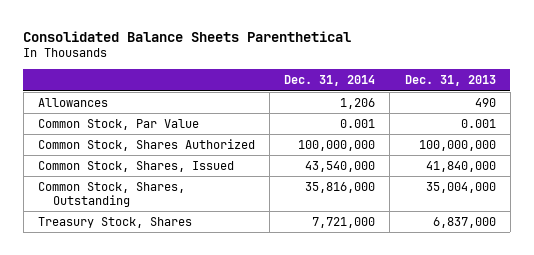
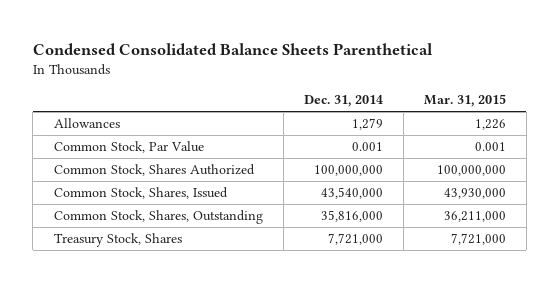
- Consolidated Balance Sheets Parenthetical
+ Condensed Consolidated Balance Sheets Parenthetical
- | Dec. 31, 2014 | Dec. 31, 2013
+ | Dec. 31, 2014 | Mar. 31, 2015
- Allowances | 1,206 | 490
+ Allowances | 1,279 | 1,226

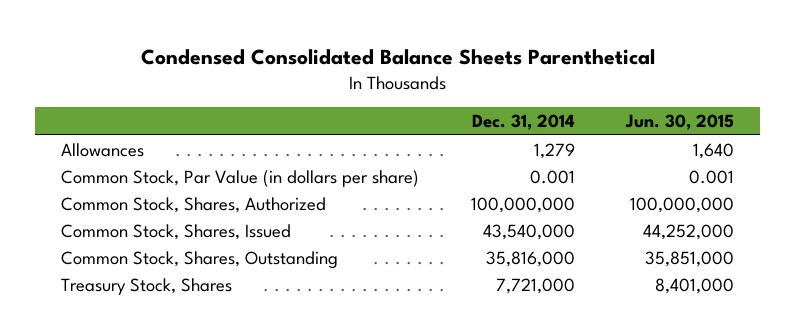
- | Dec. 31, 2014 | Mar. 31, 2015
+ | Dec. 31, 2014 | Jun. 30, 2015
- Common Stock, Par Value | 0.001 | 0.001
- Common Stock, Shares Authorized | 100,000,000 | 100,000,000
+ Common Stock, Par Value (in dollars per share) | 0.001 | 0.001
+ Common Stock, Shares, Authorized | 100,000,000 | 100,000,000

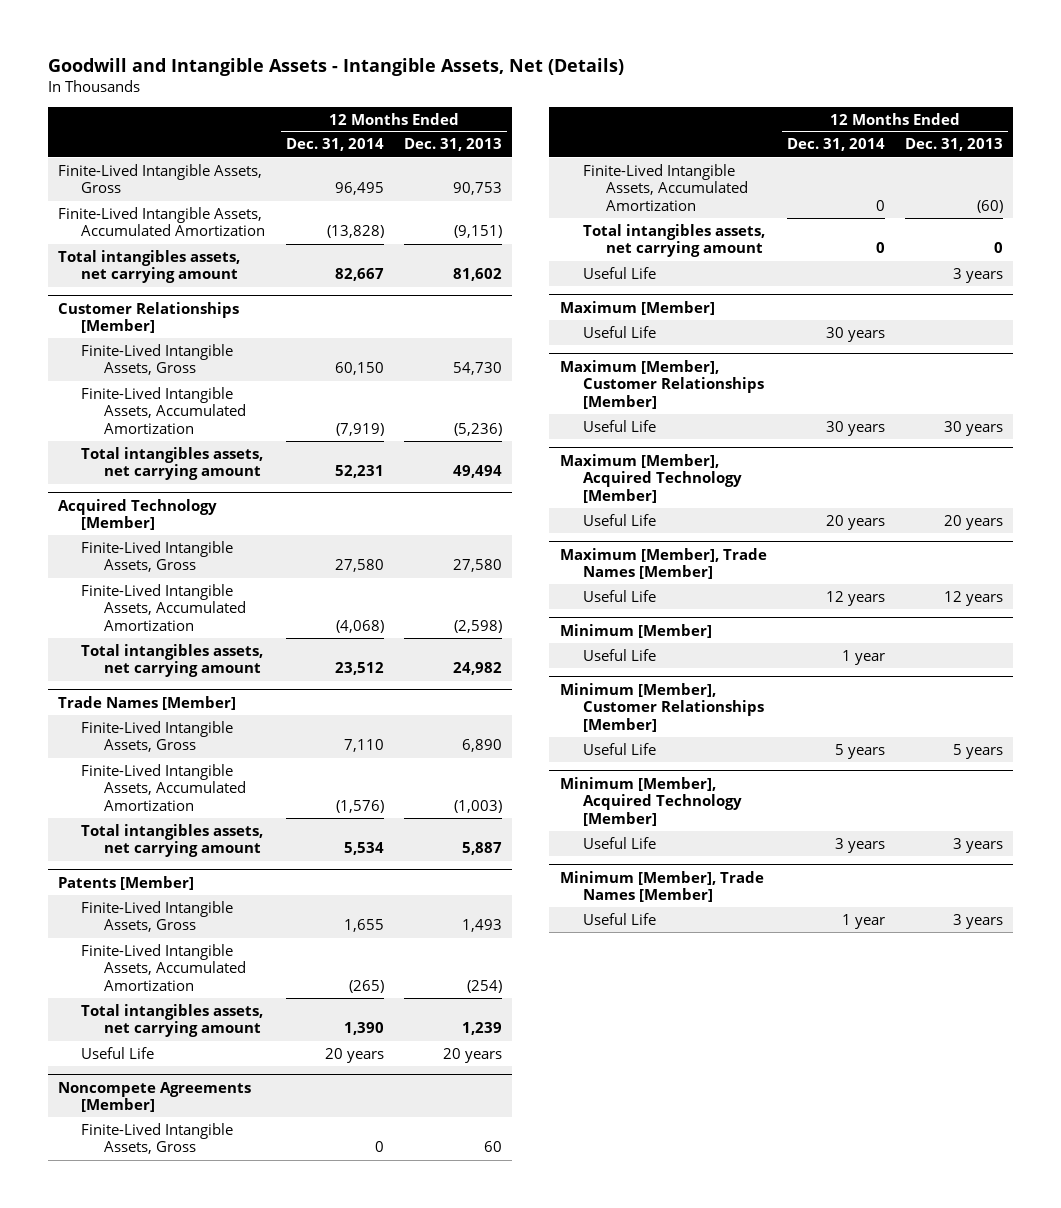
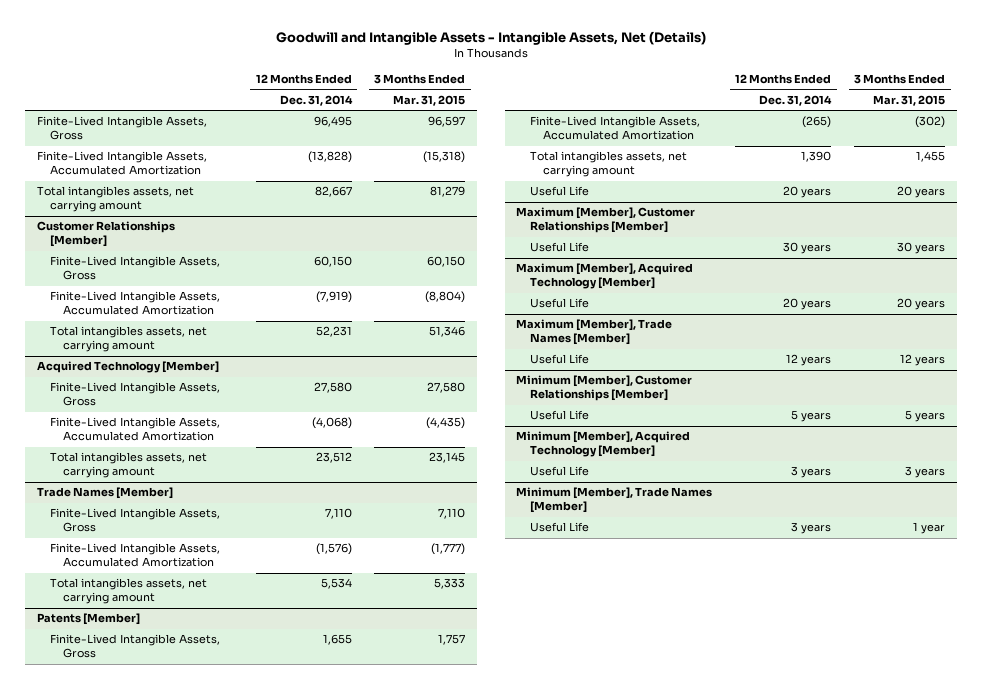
- | 12 Months Ended Dec. 31, 2014 | 12 Months Ended Dec. 31, 2013
+ | 12 Months Ended Dec. 31, 2014 | 3 Months Ended Mar. 31, 2015
- Noncompete Agreements [Member]
- Finite-Lived Intangible Assets, Gross | 0 | 60
- Finite-Lived Intangible Assets, Accumulated Amortization | 0 | (60)
- Total intangibles assets, net carrying amount | 0 | 0
- Useful Life | | 3 years
- Maximum [Member]
- Useful Life | 30 years |
- Minimum [Member]
- Useful Life | 1 year |
@ Minimum [Member], Trade Names [Member]
- Useful Life | 1 year | 3 years
+ Useful Life | 3 years | 1 year

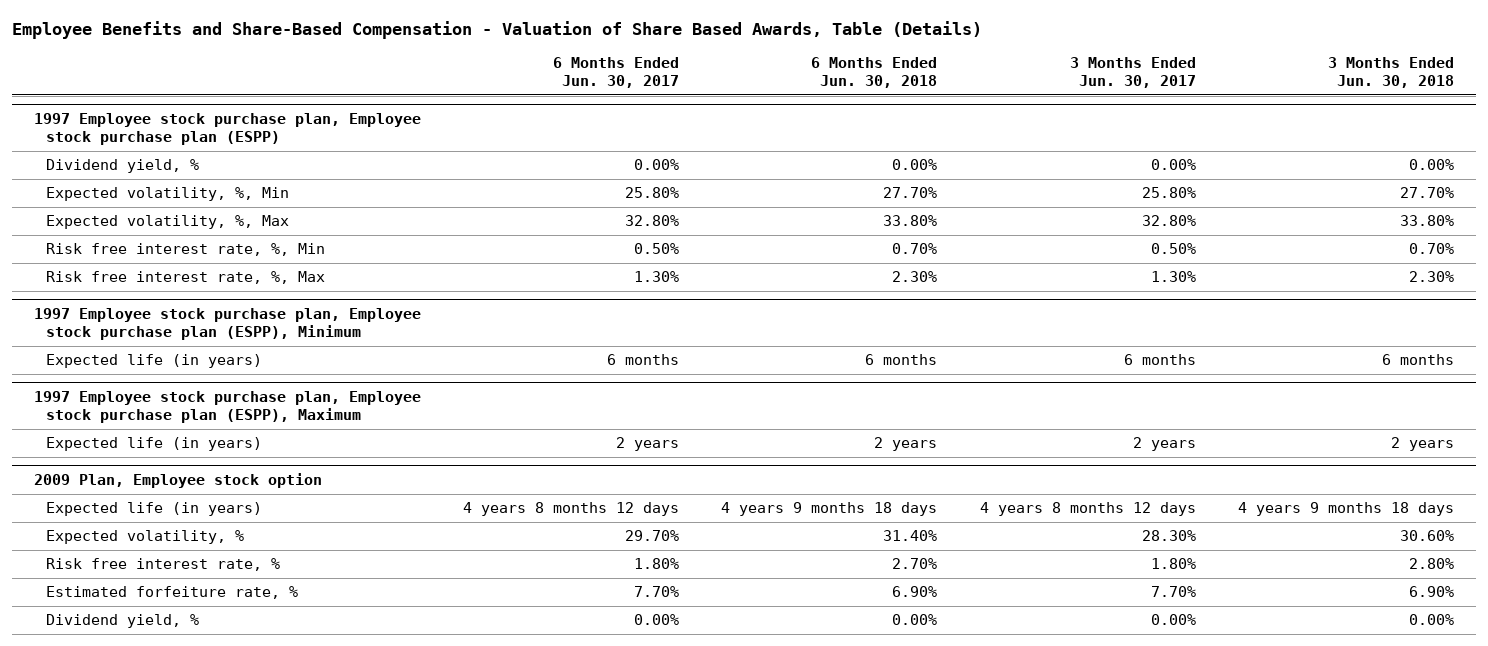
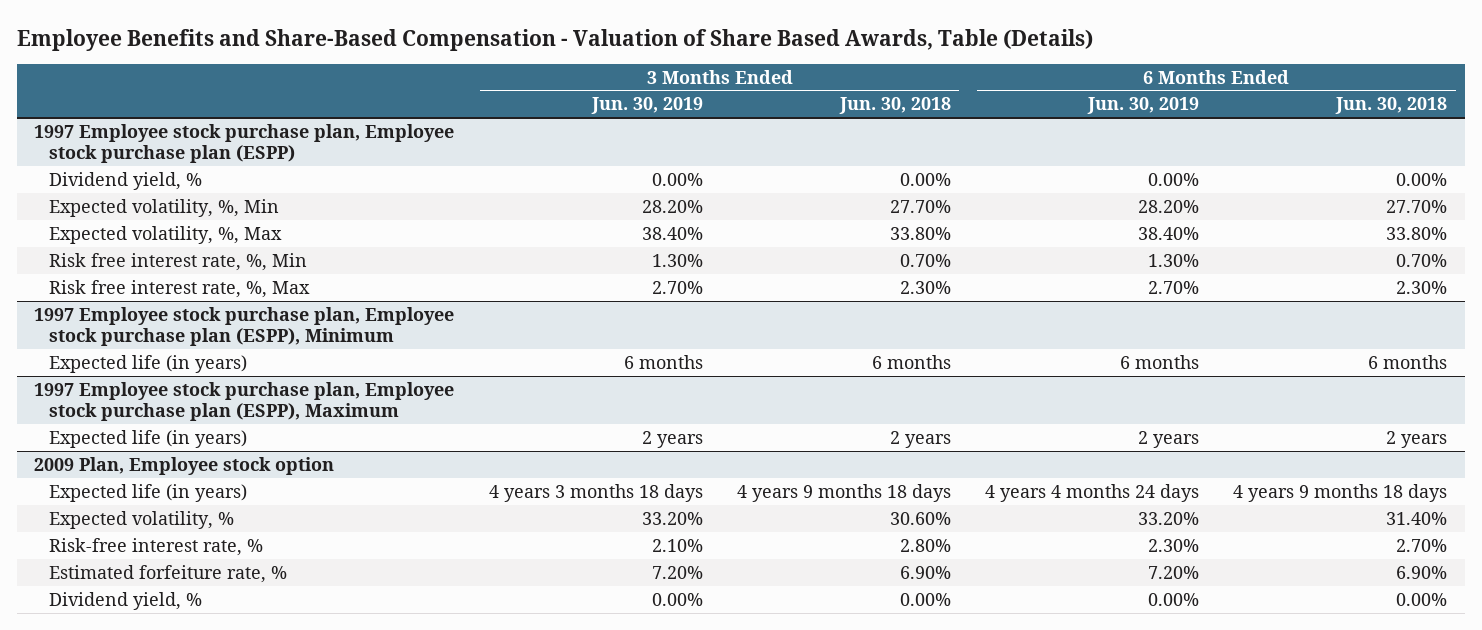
- | 6 Months Ended Jun. 30, 2017 | 6 Months Ended Jun. 30, 2018 | 3 Months Ended Jun. 30, 2017 | 3 Months Ended Jun. 30, 2018
+ | 3 Months Ended Jun. 30, 2019 | 3 Months Ended Jun. 30, 2018 | 6 Months Ended Jun. 30, 2019 | 6 Months Ended Jun. 30, 2018
@ 2009 Plan, Employee stock option
- Risk free interest rate, % | 1.80% | 2.70% | 1.80% | 2.80%
+ Risk-free interest rate, % | 2.10% | 2.80% | 2.30% | 2.70%

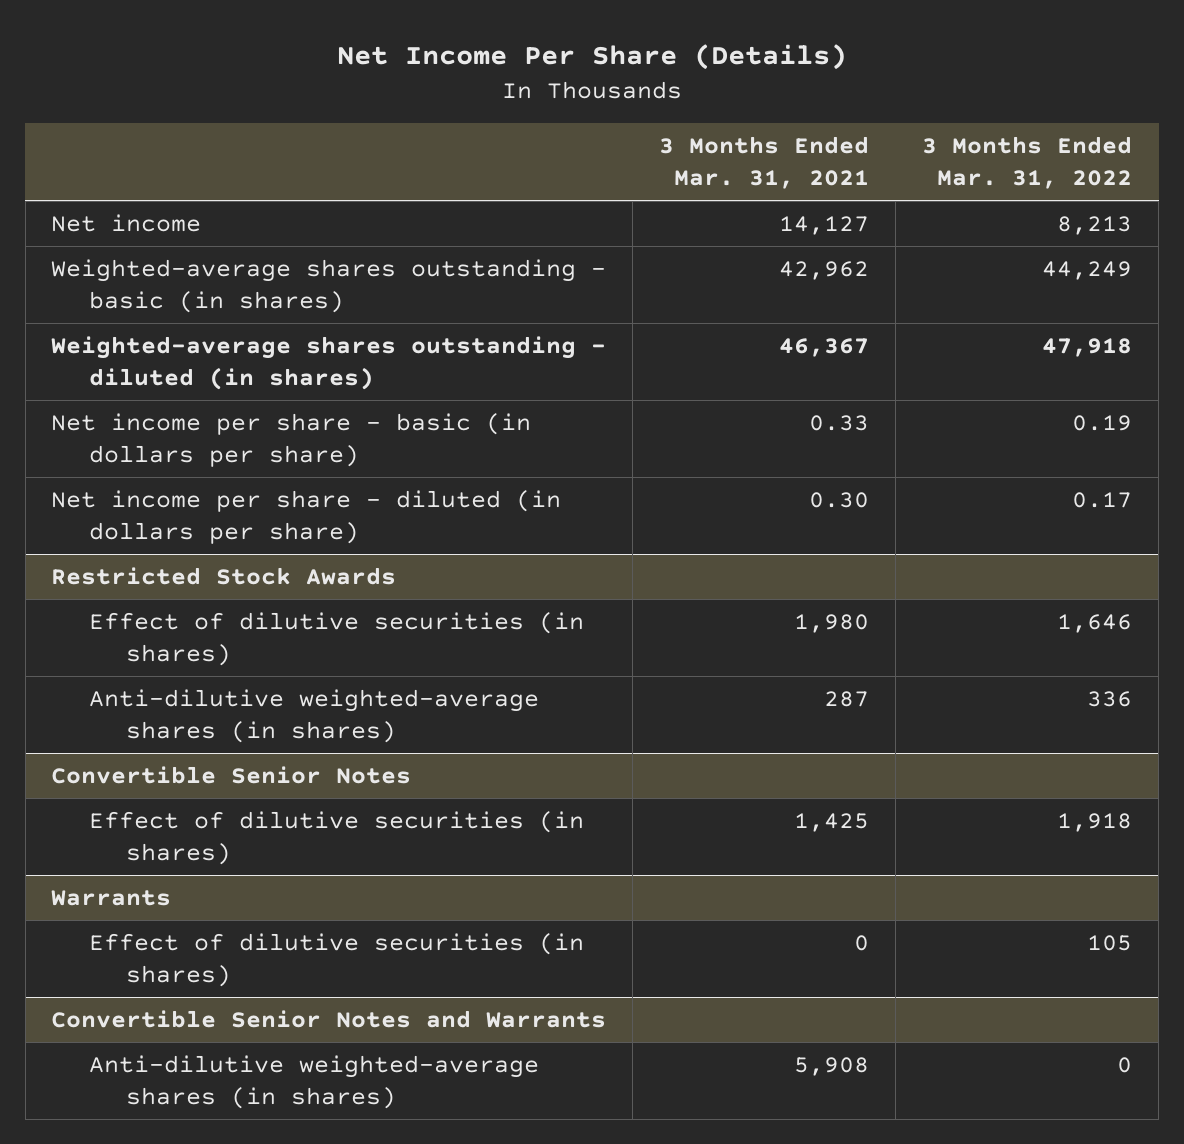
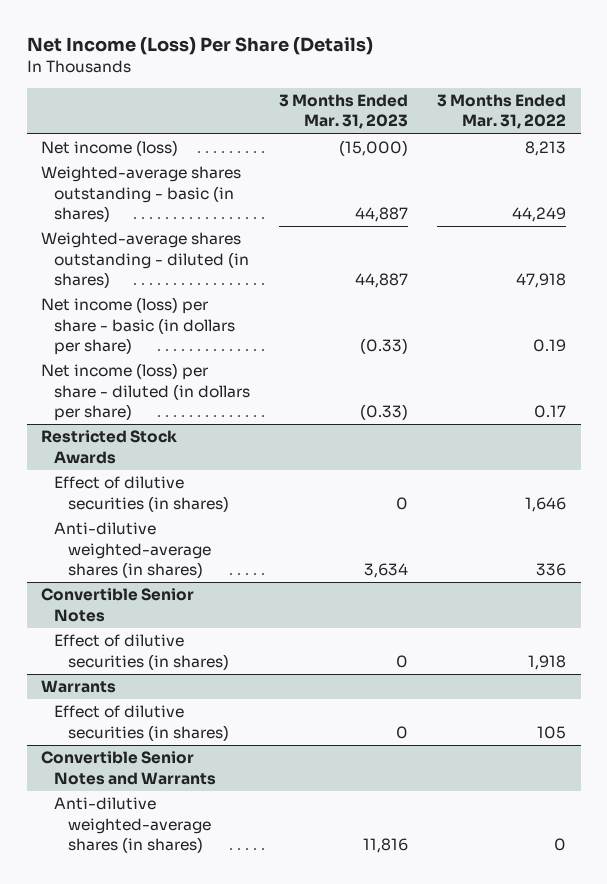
- Net Income Per Share (Details)
+ Net Income (Loss) Per Share (Details)
- | 3 Months Ended Mar. 31, 2021 | 3 Months Ended Mar. 31, 2022
+ | 3 Months Ended Mar. 31, 2023 | 3 Months Ended Mar. 31, 2022
- Net income | 14,127 | 8,213
+ Net income (loss) | (15,000) | 8,213
- Net income per share - basic (in dollars per share) | 0.33 | 0.19
- Net income per share - diluted (in dollars per share) | 0.30 | 0.17
+ Net income (loss) per share - basic (in dollars per share) | (0.33) | 0.19
+ Net income (loss) per share - diluted (in dollars per share) | (0.33) | 0.17

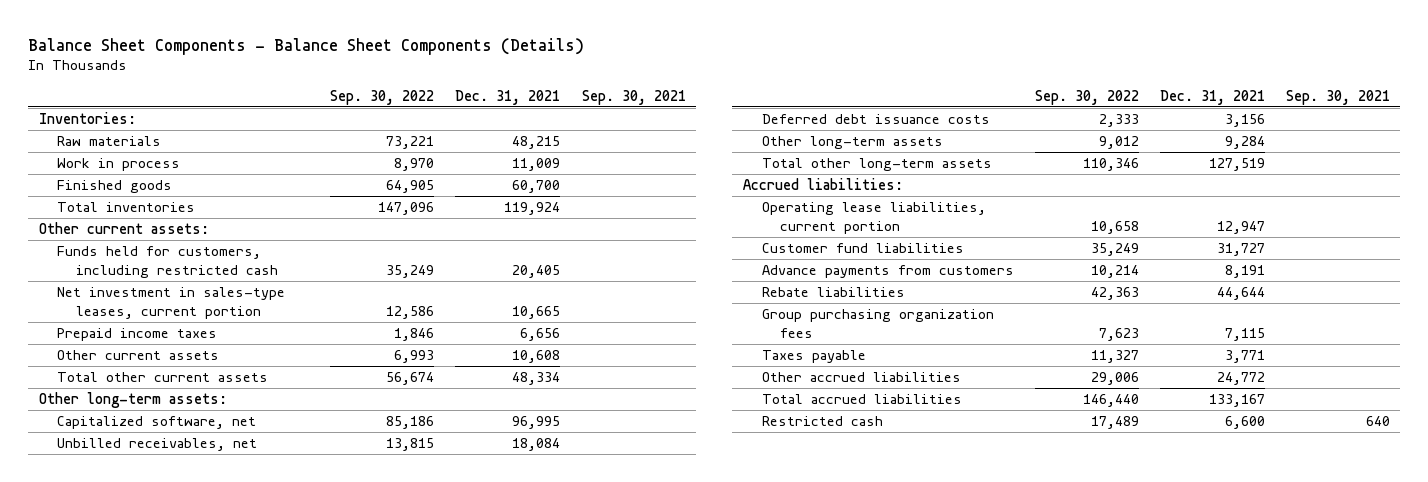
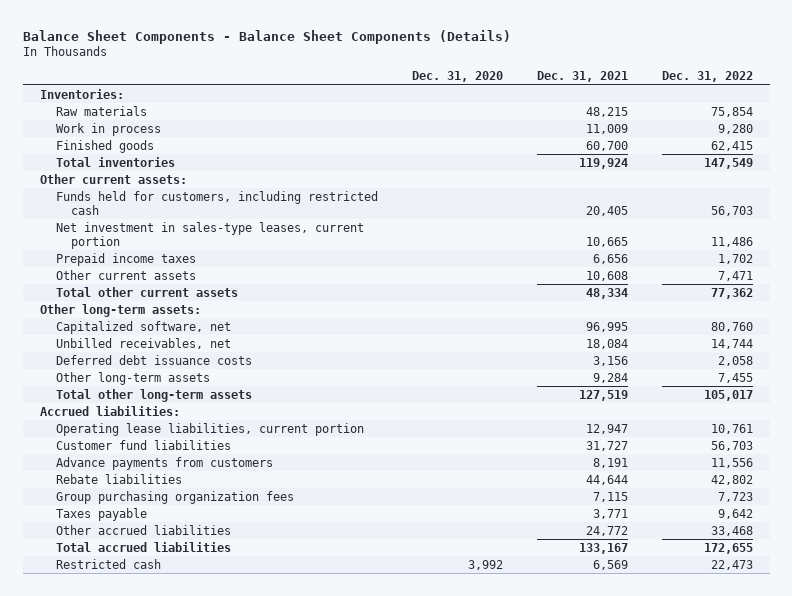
- | Sep. 30, 2022 | Dec. 31, 2021 | Sep. 30, 2021
+ | Dec. 31, 2020 | Dec. 31, 2021 | Dec. 31, 2022
- Restricted cash | 17,489 | 6,600 | 640
+ Restricted cash | 3,992 | 6,569 | 22,473

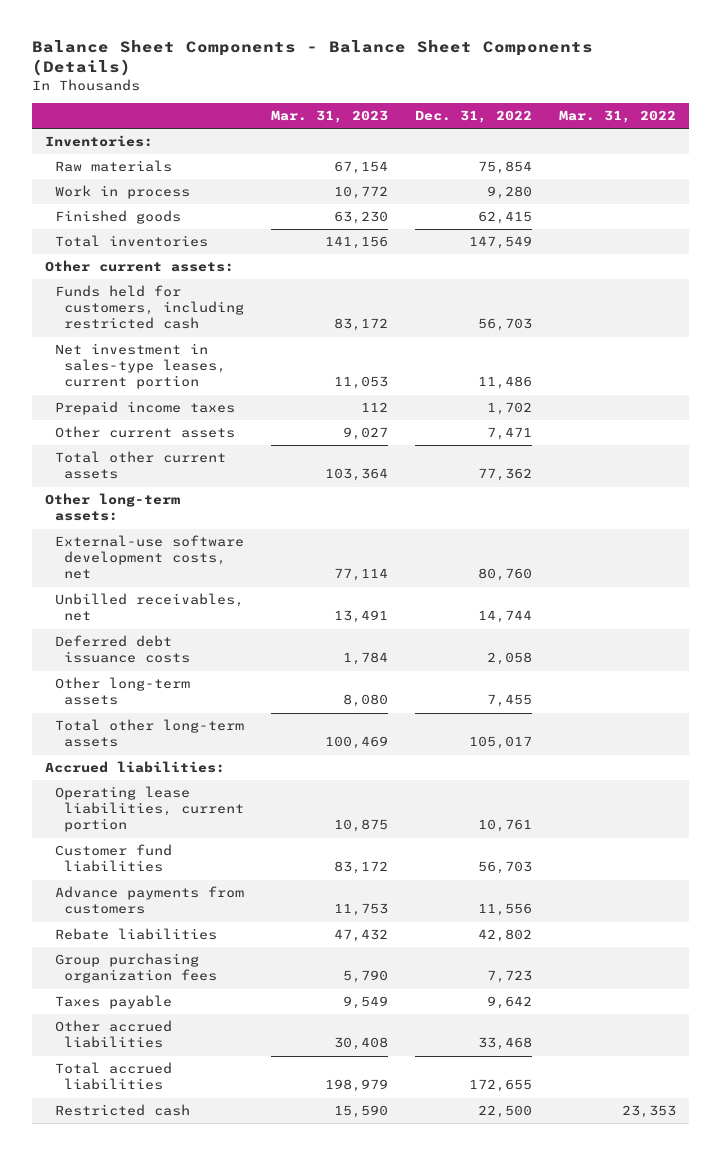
- | Dec. 31, 2020 | Dec. 31, 2021 | Dec. 31, 2022
+ | Mar. 31, 2023 | Dec. 31, 2022 | Mar. 31, 2022
- Capitalized software, net | | 96,995 | 80,760
+ External-use software development costs, net | 77,114 | 80,760 |
- Restricted cash | 3,992 | 6,569 | 22,473
+ Restricted cash | 15,590 | 22,500 | 23,353

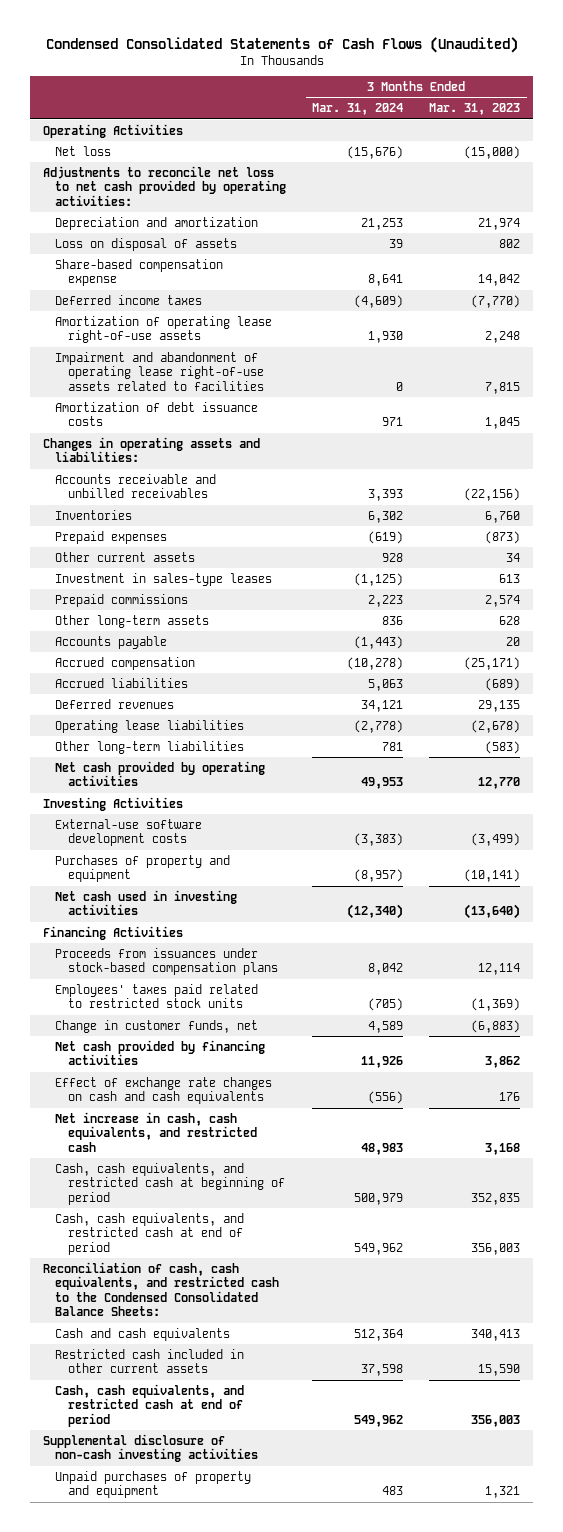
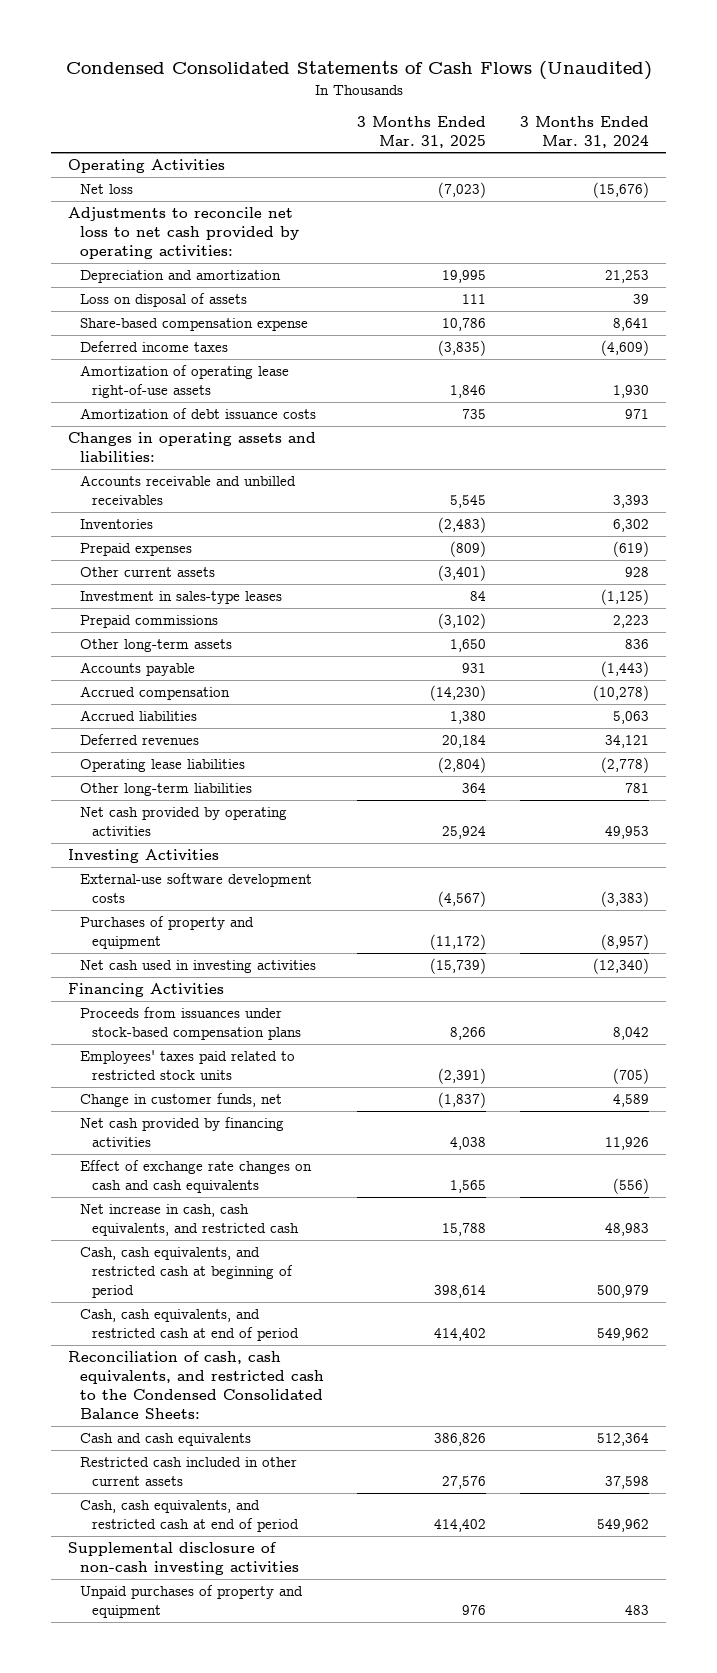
- | 3 Months Ended Mar. 31, 2024 | 3 Months Ended Mar. 31, 2023
+ | 3 Months Ended Mar. 31, 2025 | 3 Months Ended Mar. 31, 2024
- Impairment and abandonment of operating lease right-of-use assets related to facilities | 0 | 7,815

